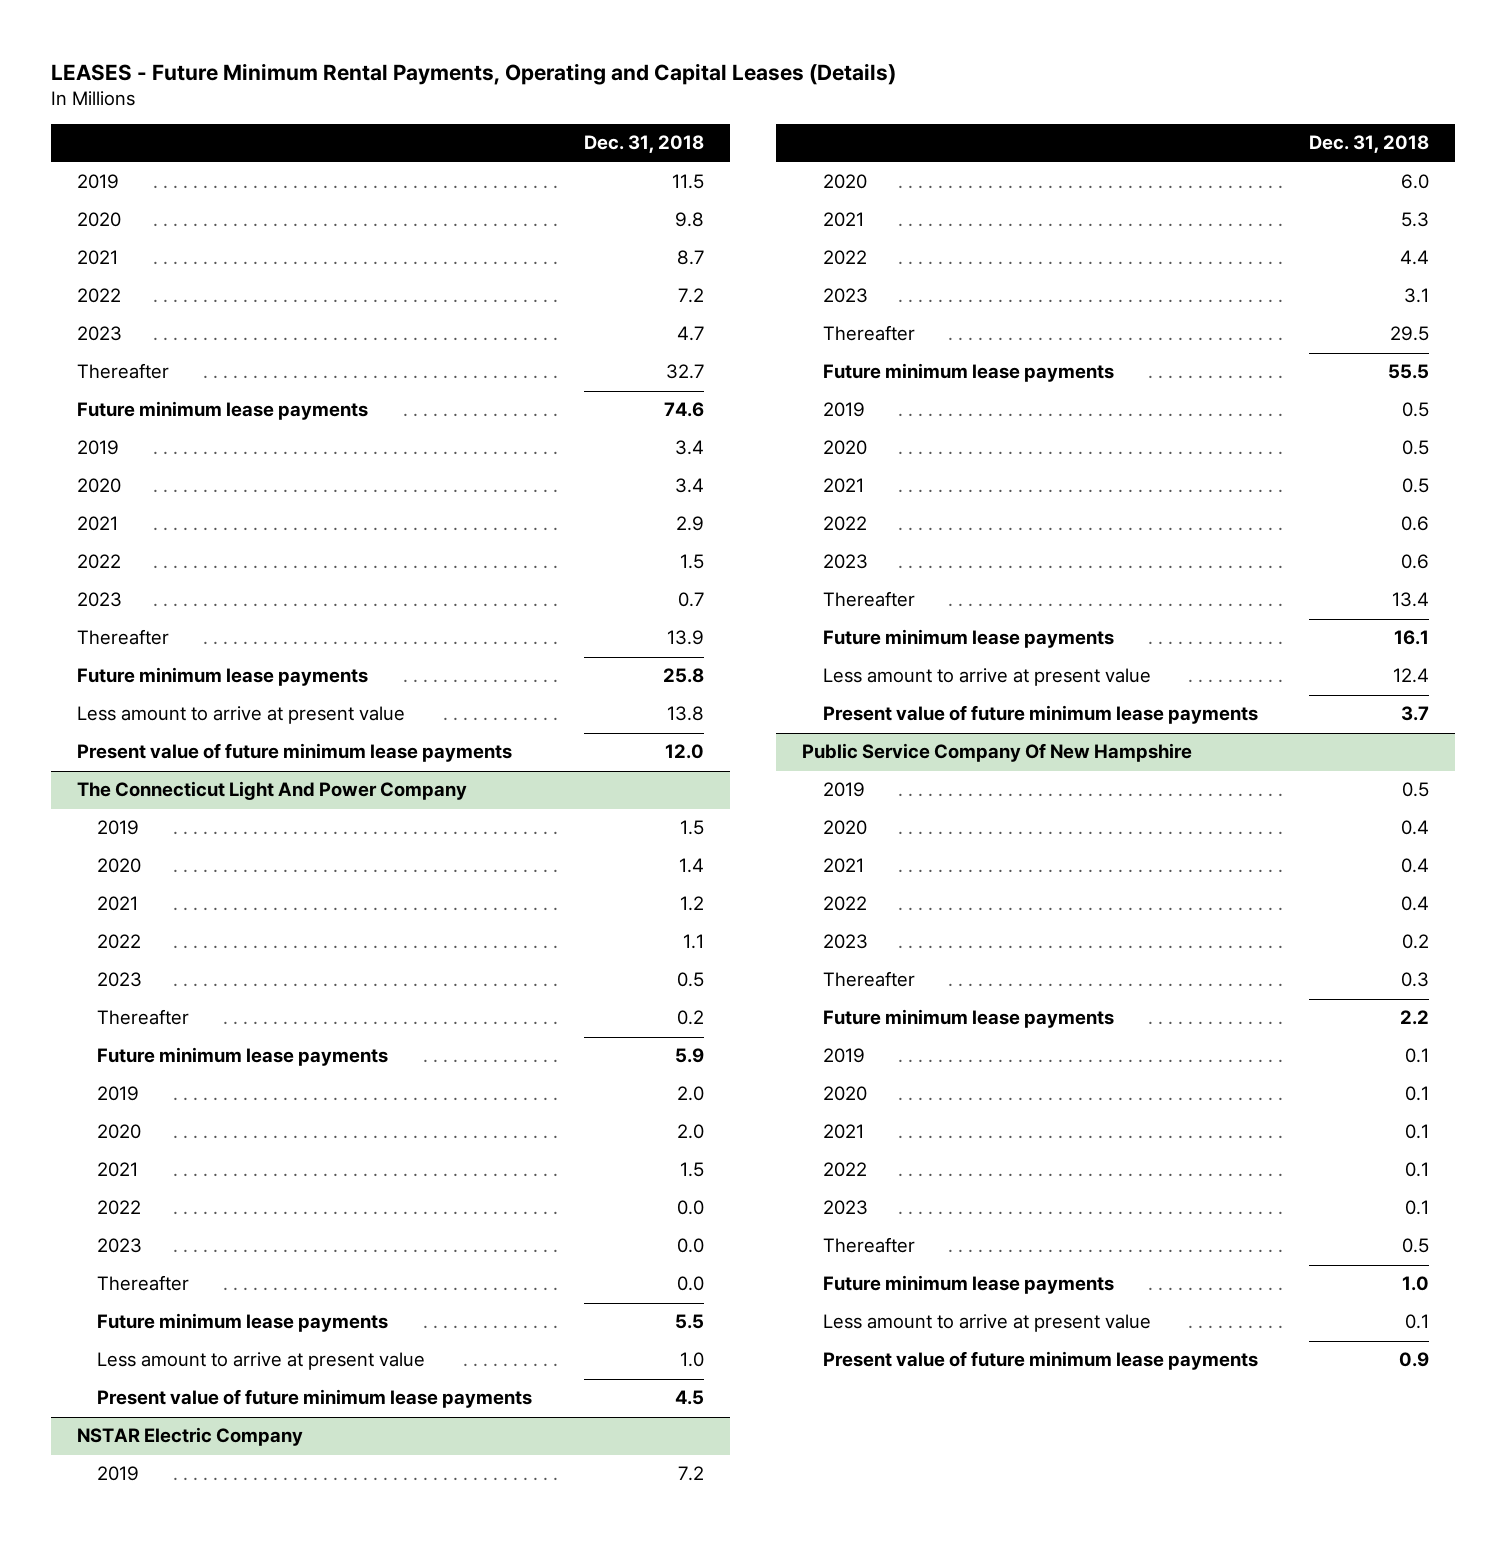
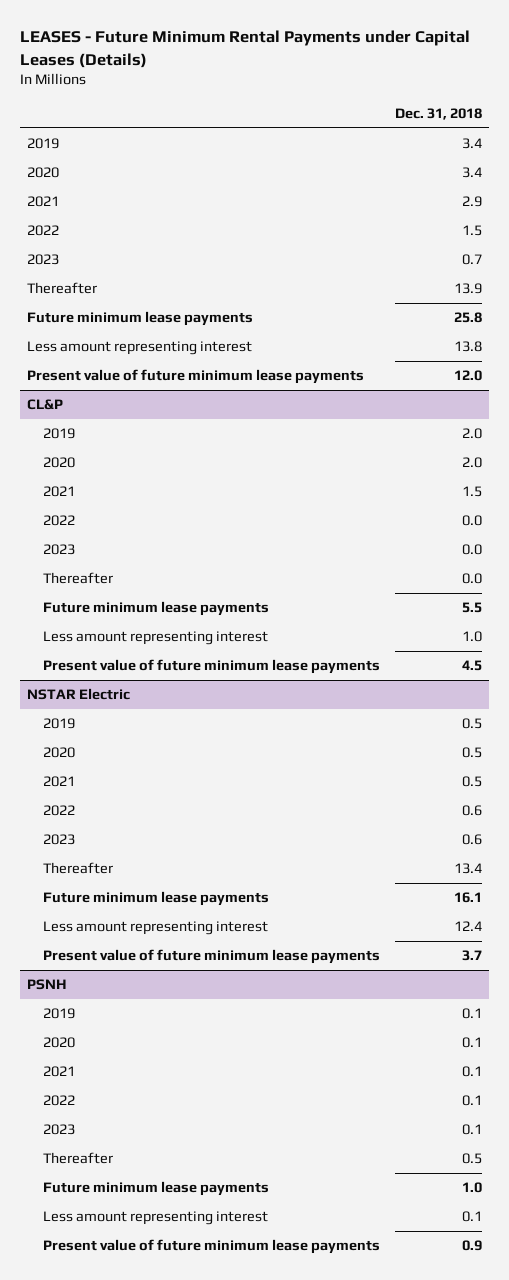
- LEASES - Future Minimum Rental Payments, Operating and Capital Leases (Details)
+ LEASES - Future Minimum Rental Payments under Capital Leases (Details)
- 2019 | 11.5
- 2020 | 9.8
- 2021 | 8.7
- 2022 | 7.2
- 2023 | 4.7
- Thereafter | 32.7
- Future minimum lease payments | 74.6
- Less amount to arrive at present value | 13.8
+ Less amount representing interest | 13.8
- The Connecticut Light And Power Company
- 2019 | 1.5
- 2020 | 1.4
- 2021 | 1.2
- 2022 | 1.1
- 2023 | 0.5
- Thereafter | 0.2
- Future minimum lease payments | 5.9
+ CL&P
- Less amount to arrive at present value | 1.0
+ Less amount representing interest | 1.0
- NSTAR Electric Company
- 2019 | 7.2
- 2020 | 6.0
- 2021 | 5.3
- 2022 | 4.4
- 2023 | 3.1
- Thereafter | 29.5
- Future minimum lease payments | 55.5
+ NSTAR Electric
- Less amount to arrive at present value | 12.4
+ Less amount representing interest | 12.4
- Public Service Company Of New Hampshire
- 2019 | 0.5
- 2020 | 0.4
- 2021 | 0.4
- 2022 | 0.4
- 2023 | 0.2
- Thereafter | 0.3
- Future minimum lease payments | 2.2
+ PSNH
- Less amount to arrive at present value | 0.1
+ Less amount representing interest | 0.1

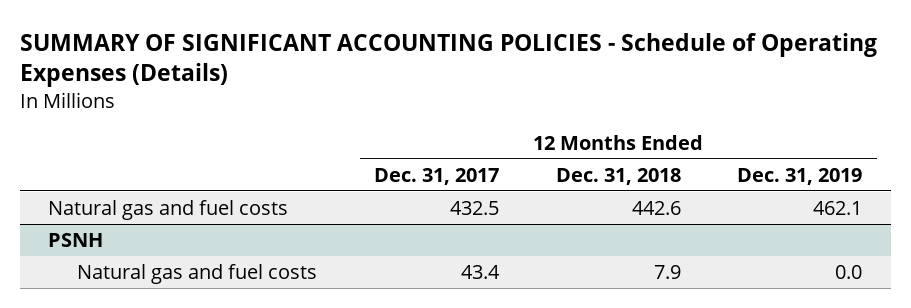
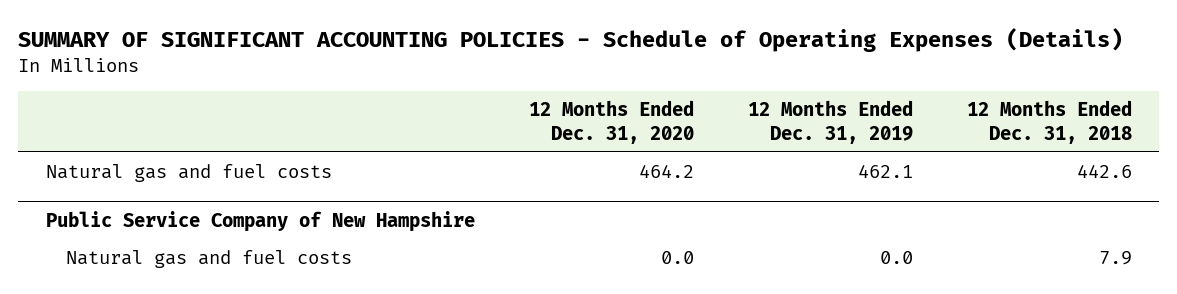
- | 12 Months Ended Dec. 31, 2017 | 12 Months Ended Dec. 31, 2018 | 12 Months Ended Dec. 31, 2019
+ | 12 Months Ended Dec. 31, 2020 | 12 Months Ended Dec. 31, 2019 | 12 Months Ended Dec. 31, 2018
- PSNH
+ Public Service Company of New Hampshire

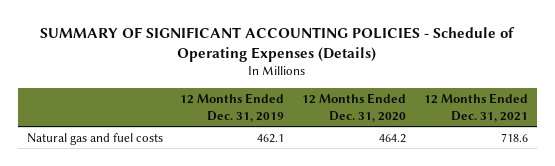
- | 12 Months Ended Dec. 31, 2020 | 12 Months Ended Dec. 31, 2019 | 12 Months Ended Dec. 31, 2018
+ | 12 Months Ended Dec. 31, 2019 | 12 Months Ended Dec. 31, 2020 | 12 Months Ended Dec. 31, 2021
- Public Service Company of New Hampshire
- Natural gas and fuel costs | 0.0 | 0.0 | 7.9

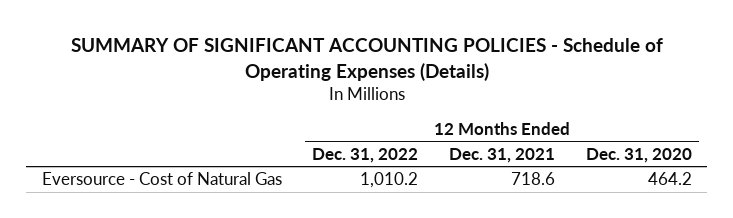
- | 12 Months Ended Dec. 31, 2019 | 12 Months Ended Dec. 31, 2020 | 12 Months Ended Dec. 31, 2021
+ | 12 Months Ended Dec. 31, 2022 | 12 Months Ended Dec. 31, 2021 | 12 Months Ended Dec. 31, 2020
- Natural gas and fuel costs | 462.1 | 464.2 | 718.6
+ Eversource - Cost of Natural Gas | 1,010.2 | 718.6 | 464.2

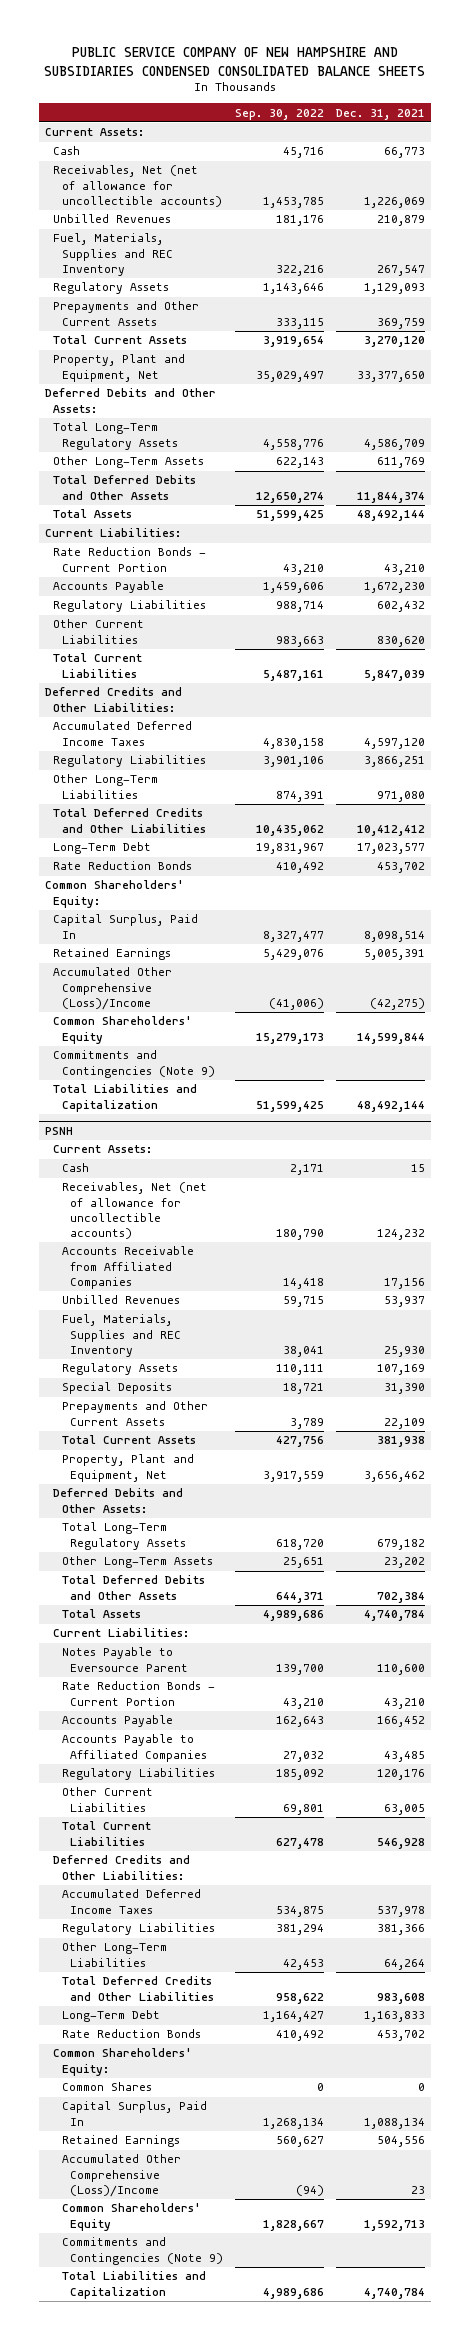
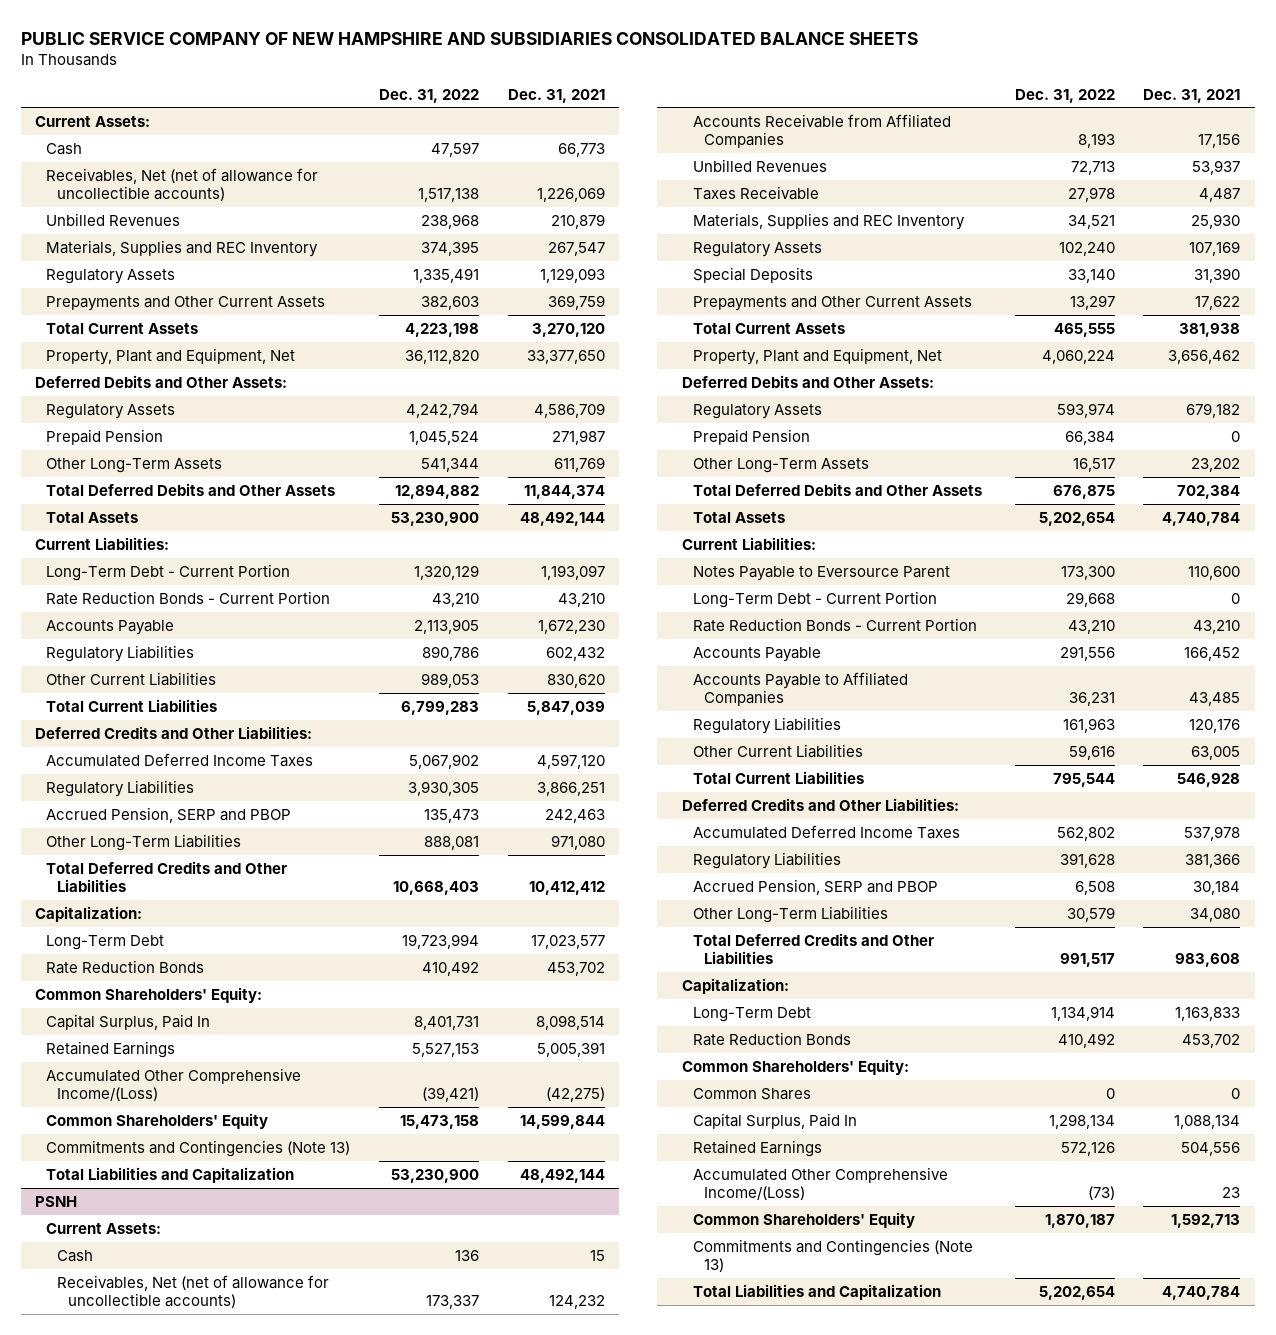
- PUBLIC SERVICE COMPANY OF NEW HAMPSHIRE AND SUBSIDIARIES CONDENSED CONSOLIDATED BALANCE SHEETS
+ PUBLIC SERVICE COMPANY OF NEW HAMPSHIRE AND SUBSIDIARIES CONSOLIDATED BALANCE SHEETS
- | Sep. 30, 2022 | Dec. 31, 2021
+ | Dec. 31, 2022 | Dec. 31, 2021
- Fuel, Materials, Supplies and REC Inventory | 322,216 | 267,547
+ Materials, Supplies and REC Inventory | 374,395 | 267,547
- Total Long-Term Regulatory Assets | 4,558,776 | 4,586,709
+ Regulatory Assets | 4,242,794 | 4,586,709
+ Prepaid Pension | 1,045,524 | 271,987
+ Long-Term Debt - Current Portion | 1,320,129 | 1,193,097
+ Accrued Pension, SERP and PBOP | 135,473 | 242,463
+ Capitalization:
- Accumulated Other Comprehensive (Loss)/Income | (41,006) | (42,275)
+ Accumulated Other Comprehensive Income/(Loss) | (39,421) | (42,275)
- Commitments and Contingencies (Note 9)
+ Commitments and Contingencies (Note 13)
@ PSNH
- Fuel, Materials, Supplies and REC Inventory | 38,041 | 25,930
+ Taxes Receivable | 27,978 | 4,487
+ Materials, Supplies and REC Inventory | 34,521 | 25,930
- Prepayments and Other Current Assets | 3,789 | 22,109
+ Prepayments and Other Current Assets | 13,297 | 17,622
- Total Long-Term Regulatory Assets | 618,720 | 679,182
+ Regulatory Assets | 593,974 | 679,182
+ Prepaid Pension | 66,384 | 0
+ Long-Term Debt - Current Portion | 29,668 | 0
- Other Long-Term Liabilities | 42,453 | 64,264
+ Accrued Pension, SERP and PBOP | 6,508 | 30,184
+ Other Long-Term Liabilities | 30,579 | 34,080
+ Capitalization:
- Accumulated Other Comprehensive (Loss)/Income | (94) | 23
+ Accumulated Other Comprehensive Income/(Loss) | (73) | 23
- Commitments and Contingencies (Note 9)
+ Commitments and Contingencies (Note 13)

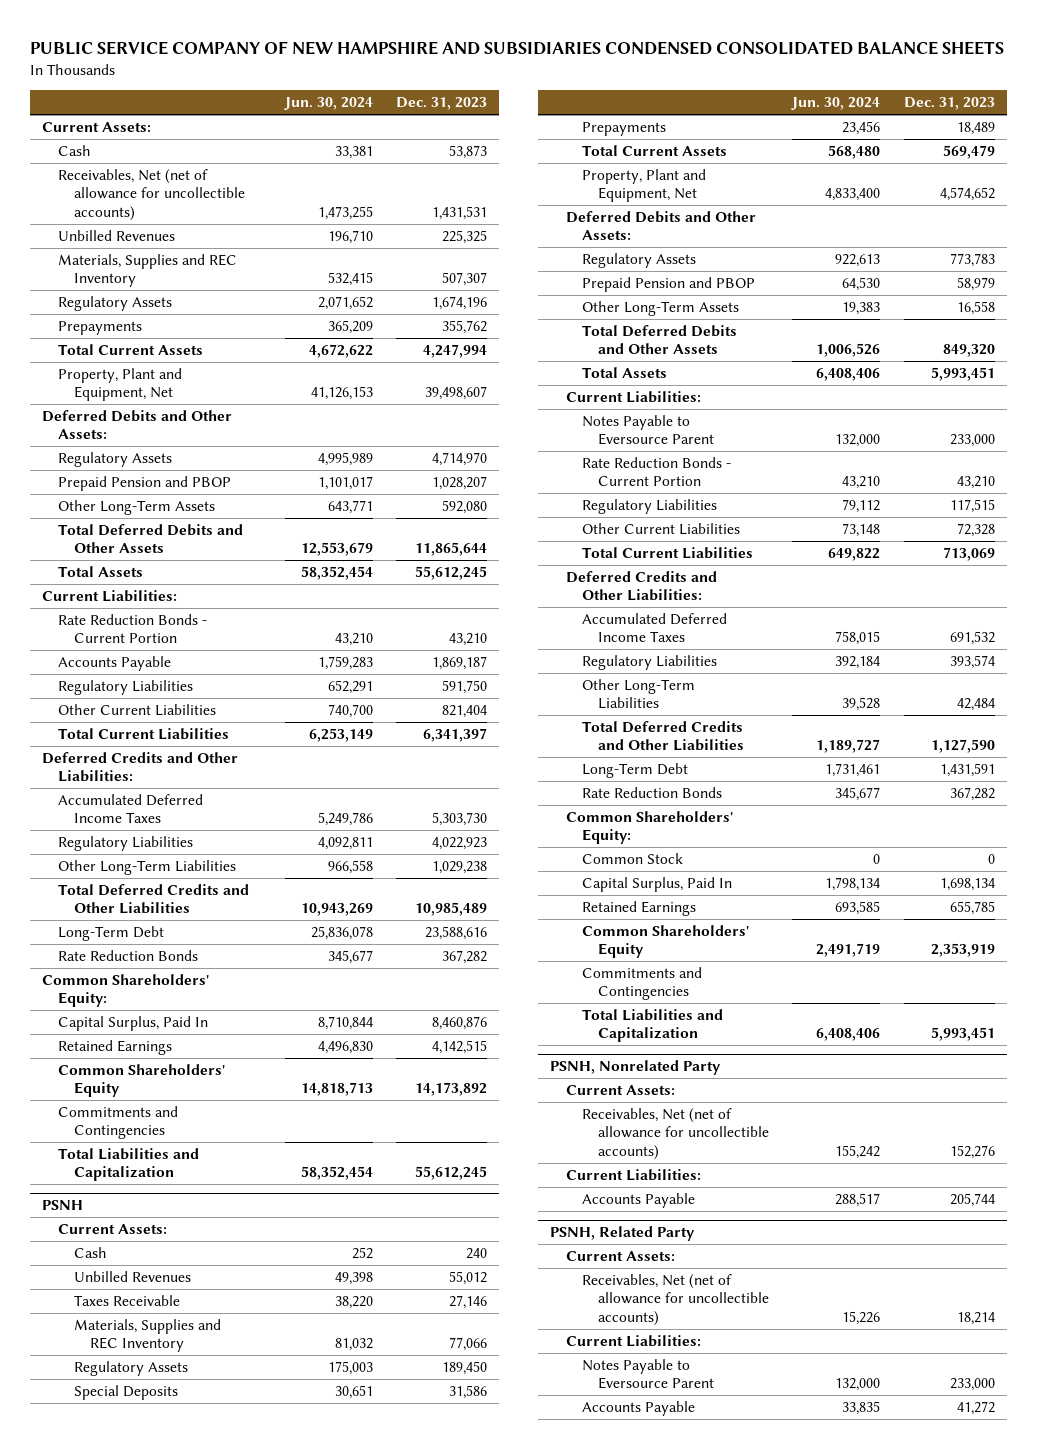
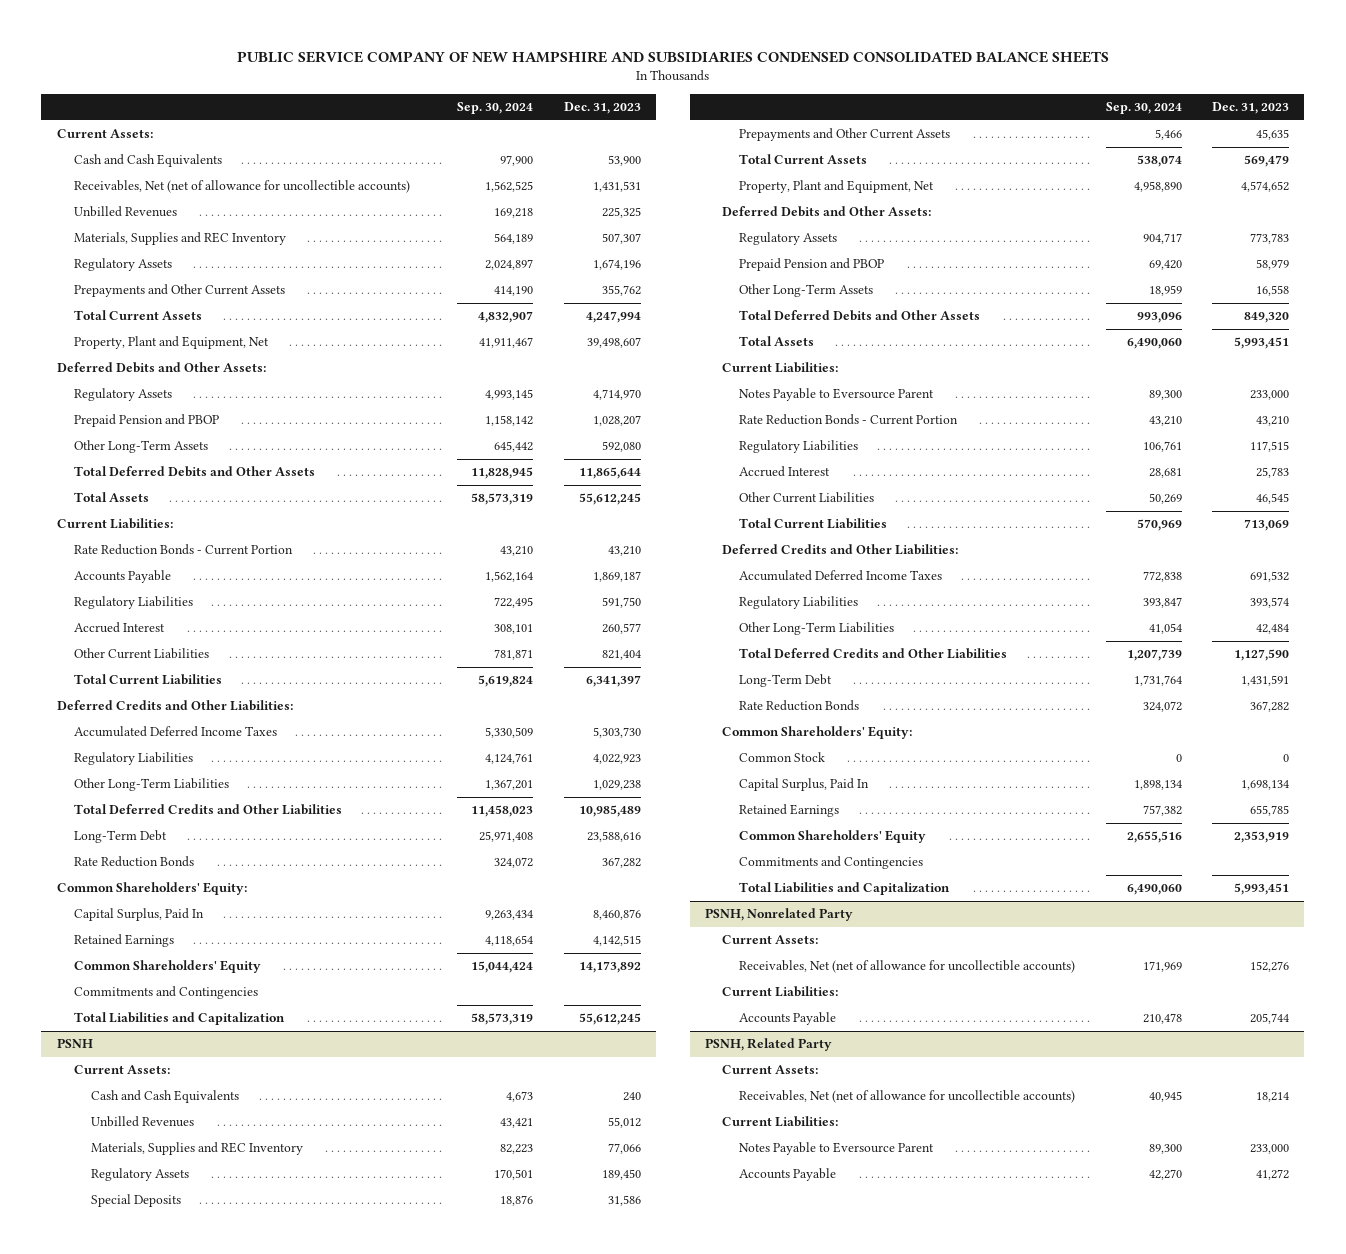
- | Jun. 30, 2024 | Dec. 31, 2023
+ | Sep. 30, 2024 | Dec. 31, 2023
- Cash | 33,381 | 53,873
+ Cash and Cash Equivalents | 97,900 | 53,900
- Prepayments | 365,209 | 355,762
+ Prepayments and Other Current Assets | 414,190 | 355,762
+ Accrued Interest | 308,101 | 260,577
@ PSNH
- Cash | 252 | 240
+ Cash and Cash Equivalents | 4,673 | 240
- Taxes Receivable | 38,220 | 27,146
- Prepayments | 23,456 | 18,489
+ Prepayments and Other Current Assets | 5,466 | 45,635
- Other Current Liabilities | 73,148 | 72,328
+ Accrued Interest | 28,681 | 25,783
+ Other Current Liabilities | 50,269 | 46,545

